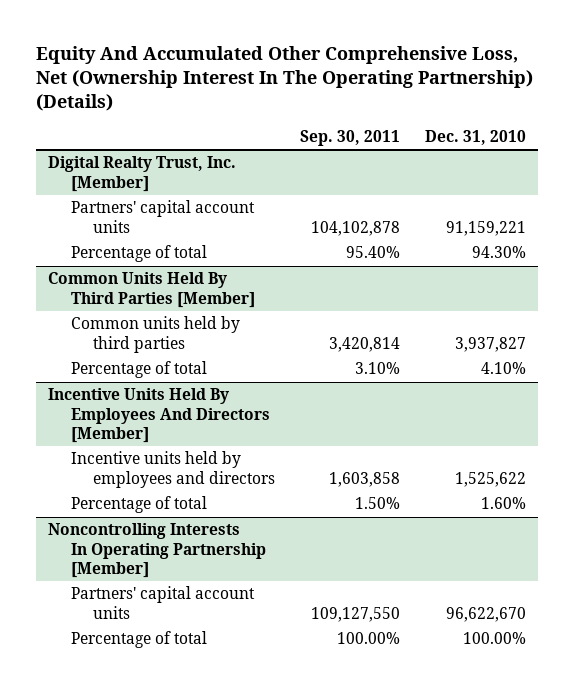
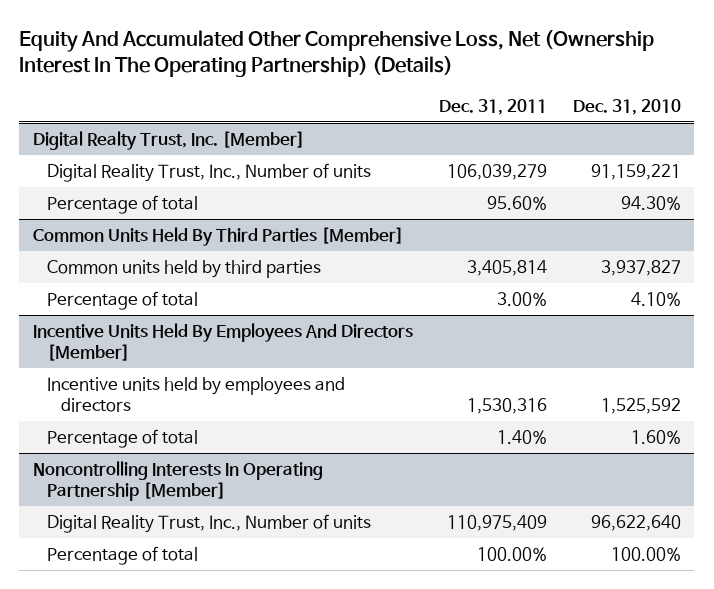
- | Sep. 30, 2011 | Dec. 31, 2010
+ | Dec. 31, 2011 | Dec. 31, 2010
@ Digital Realty Trust, Inc. [Member]
- Partners' capital account units | 104,102,878 | 91,159,221
+ Digital Reality Trust, Inc., Number of units | 106,039,279 | 91,159,221
@ Incentive Units Held By Employees And Directors [Member]
- Incentive units held by employees and directors | 1,603,858 | 1,525,622
+ Incentive units held by employees and directors | 1,530,316 | 1,525,592
@ Noncontrolling Interests In Operating Partnership [Member]
- Partners' capital account units | 109,127,550 | 96,622,670
+ Digital Reality Trust, Inc., Number of units | 110,975,409 | 96,622,640

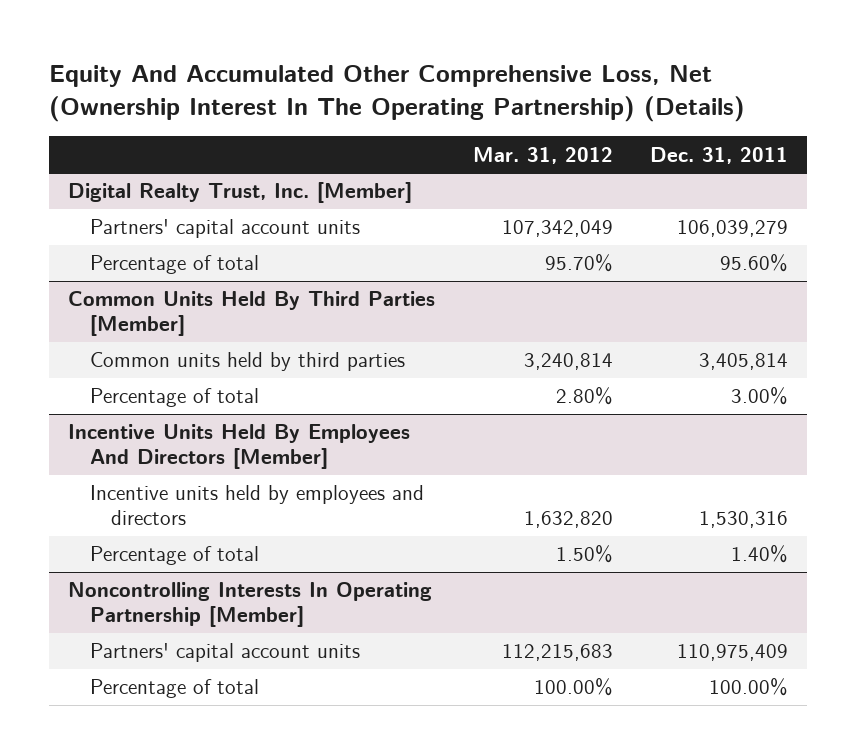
- | Dec. 31, 2011 | Dec. 31, 2010
+ | Mar. 31, 2012 | Dec. 31, 2011
@ Digital Realty Trust, Inc. [Member]
- Digital Reality Trust, Inc., Number of units | 106,039,279 | 91,159,221
+ Partners' capital account units | 107,342,049 | 106,039,279
@ Noncontrolling Interests In Operating Partnership [Member]
- Digital Reality Trust, Inc., Number of units | 110,975,409 | 96,622,640
+ Partners' capital account units | 112,215,683 | 110,975,409

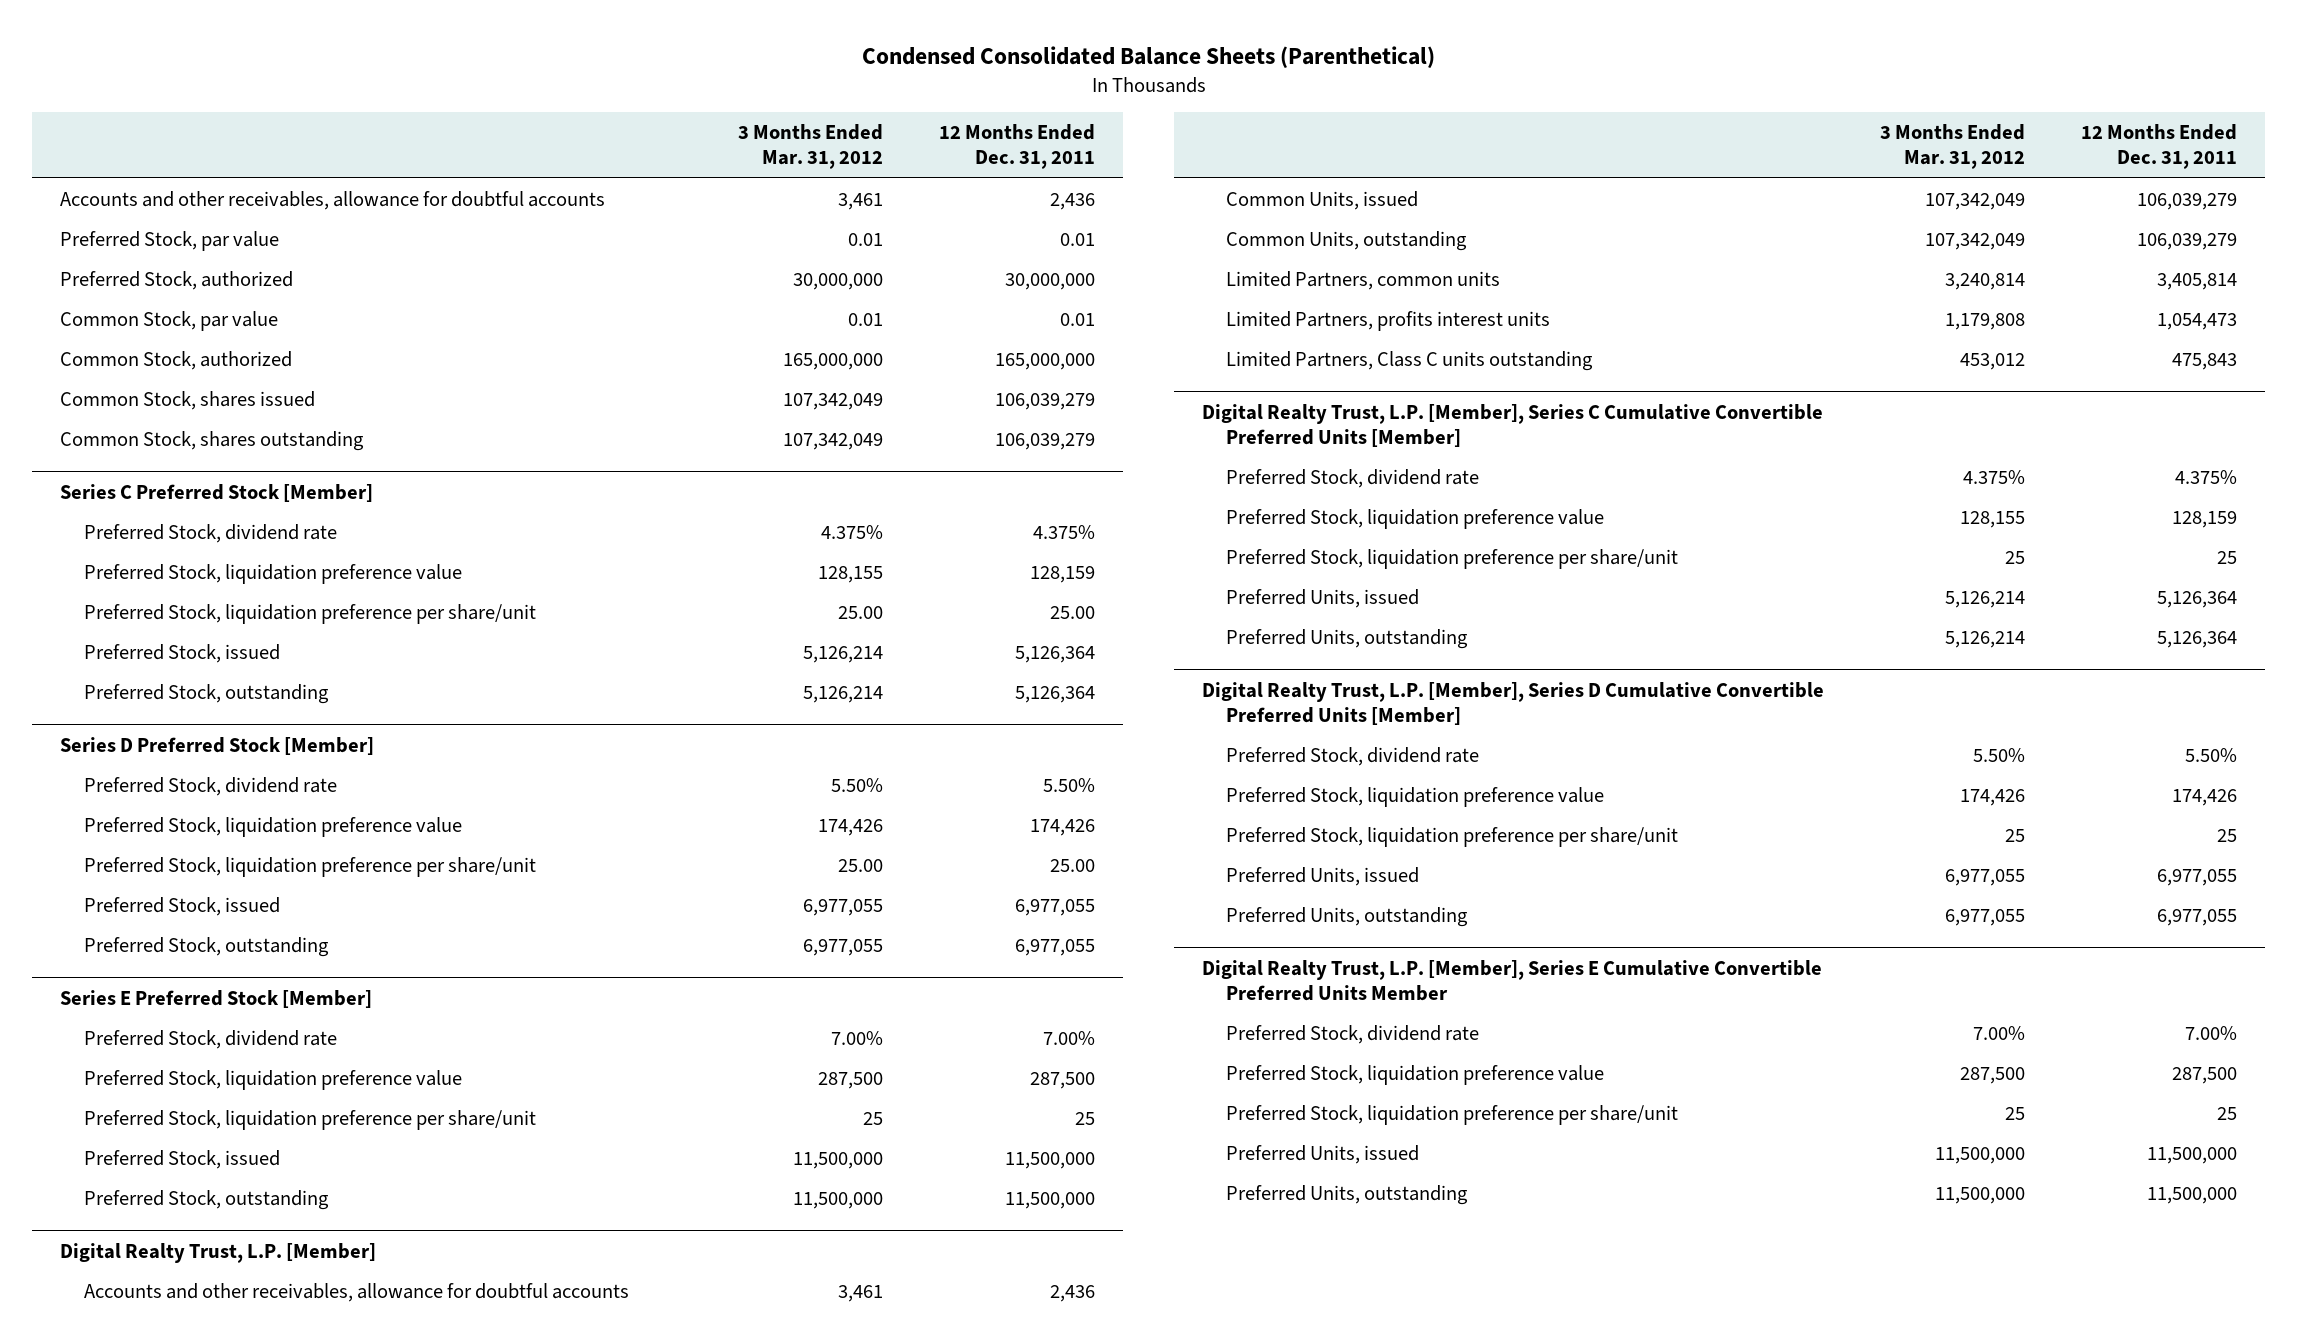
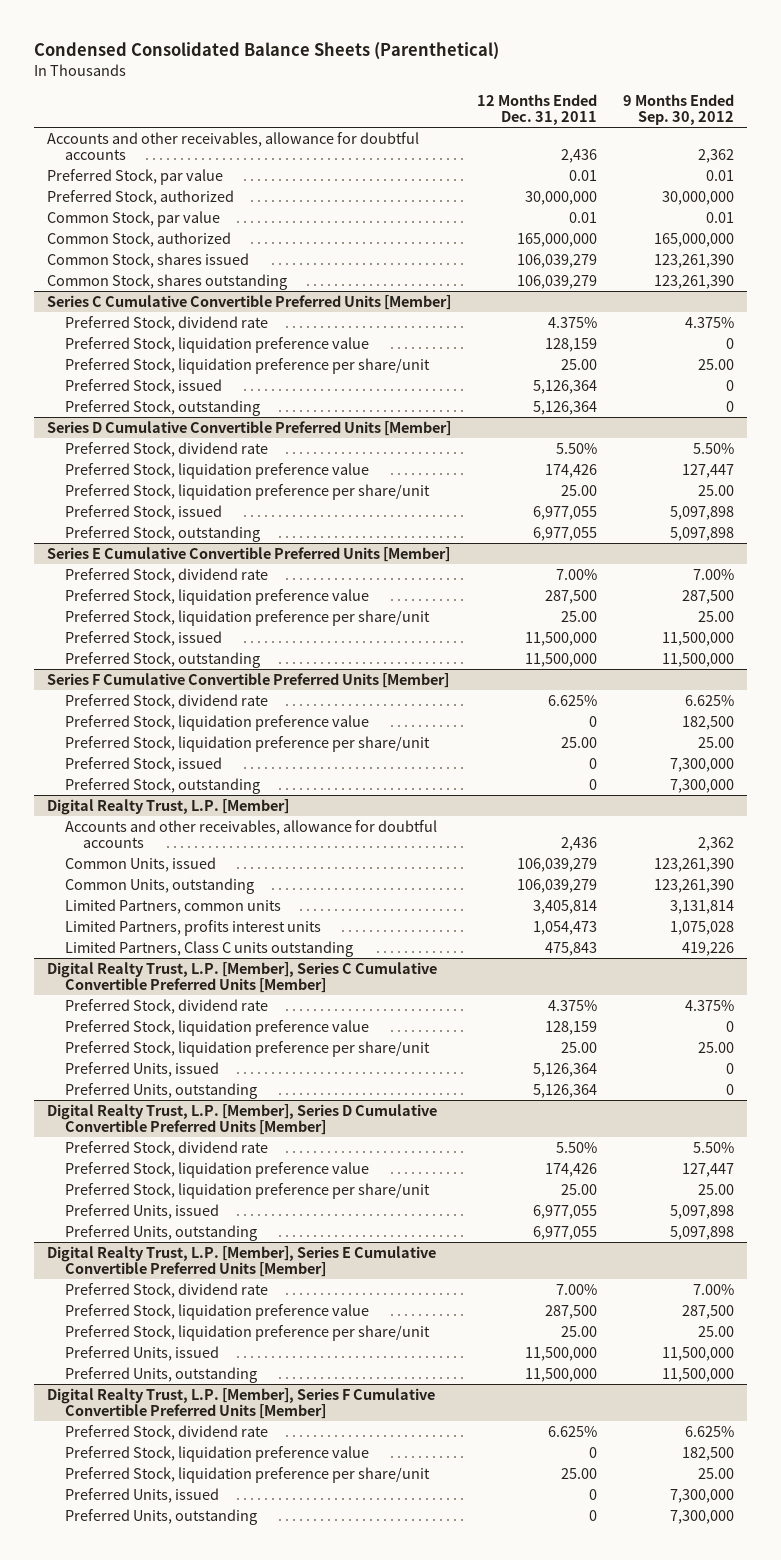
- | 3 Months Ended Mar. 31, 2012 | 12 Months Ended Dec. 31, 2011
+ | 12 Months Ended Dec. 31, 2011 | 9 Months Ended Sep. 30, 2012
- Series C Preferred Stock [Member]
+ Series C Cumulative Convertible Preferred Units [Member]
- Series D Preferred Stock [Member]
+ Series D Cumulative Convertible Preferred Units [Member]
- Series E Preferred Stock [Member]
+ Series E Cumulative Convertible Preferred Units [Member]
- Preferred Stock, liquidation preference per share/unit | 25 | 25
+ Preferred Stock, liquidation preference per share/unit | 25.00 | 25.00
+ Series F Cumulative Convertible Preferred Units [Member]
+ Preferred Stock, dividend rate | 6.625% | 6.625%
+ Preferred Stock, liquidation preference value | 0 | 182,500
+ Preferred Stock, liquidation preference per share/unit | 25.00 | 25.00
+ Preferred Stock, issued | 0 | 7,300,000
+ Preferred Stock, outstanding | 0 | 7,300,000
@ Digital Realty Trust, L.P. [Member], Series C Cumulative Convertible Preferred Units [Member]
- Preferred Stock, liquidation preference per share/unit | 25 | 25
+ Preferred Stock, liquidation preference per share/unit | 25.00 | 25.00
@ Digital Realty Trust, L.P. [Member], Series D Cumulative Convertible Preferred Units [Member]
- Preferred Stock, liquidation preference per share/unit | 25 | 25
+ Preferred Stock, liquidation preference per share/unit | 25.00 | 25.00
- Digital Realty Trust, L.P. [Member], Series E Cumulative Convertible Preferred Units Member
+ Digital Realty Trust, L.P. [Member], Series E Cumulative Convertible Preferred Units [Member]
- Preferred Stock, liquidation preference per share/unit | 25 | 25
+ Preferred Stock, liquidation preference per share/unit | 25.00 | 25.00
+ Digital Realty Trust, L.P. [Member], Series F Cumulative Convertible Preferred Units [Member]
+ Preferred Stock, dividend rate | 6.625% | 6.625%
+ Preferred Stock, liquidation preference value | 0 | 182,500
+ Preferred Stock, liquidation preference per share/unit | 25.00 | 25.00
+ Preferred Units, issued | 0 | 7,300,000
+ Preferred Units, outstanding | 0 | 7,300,000

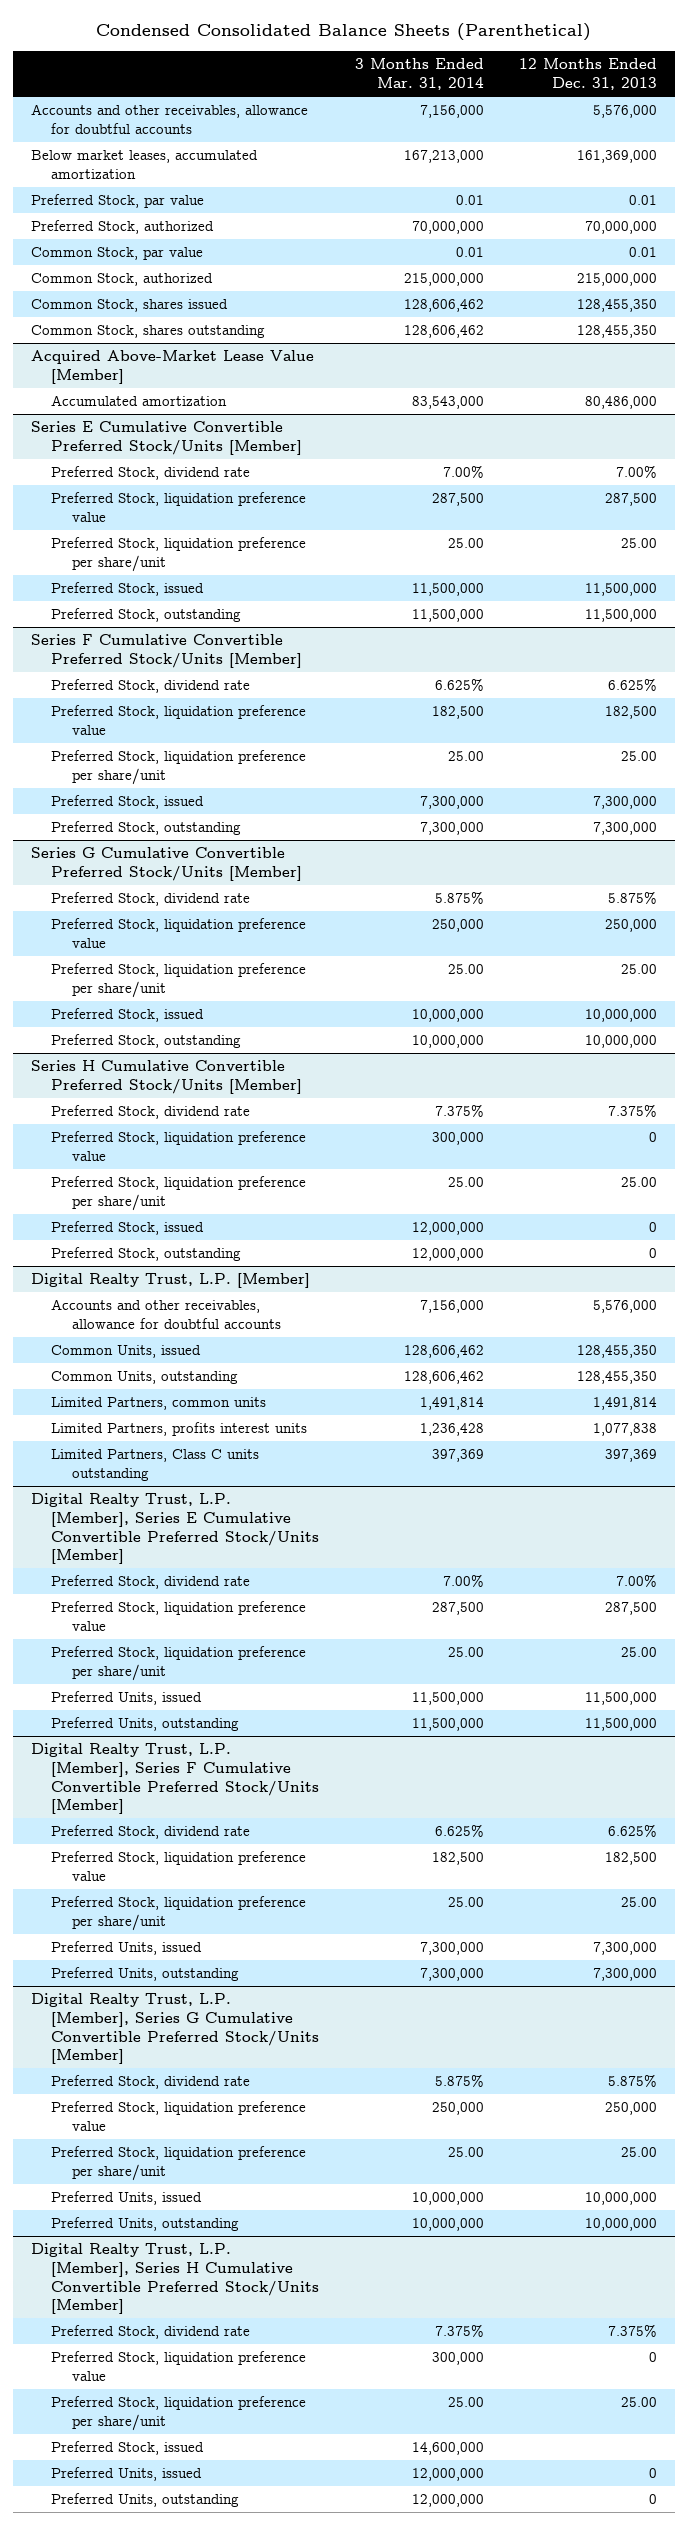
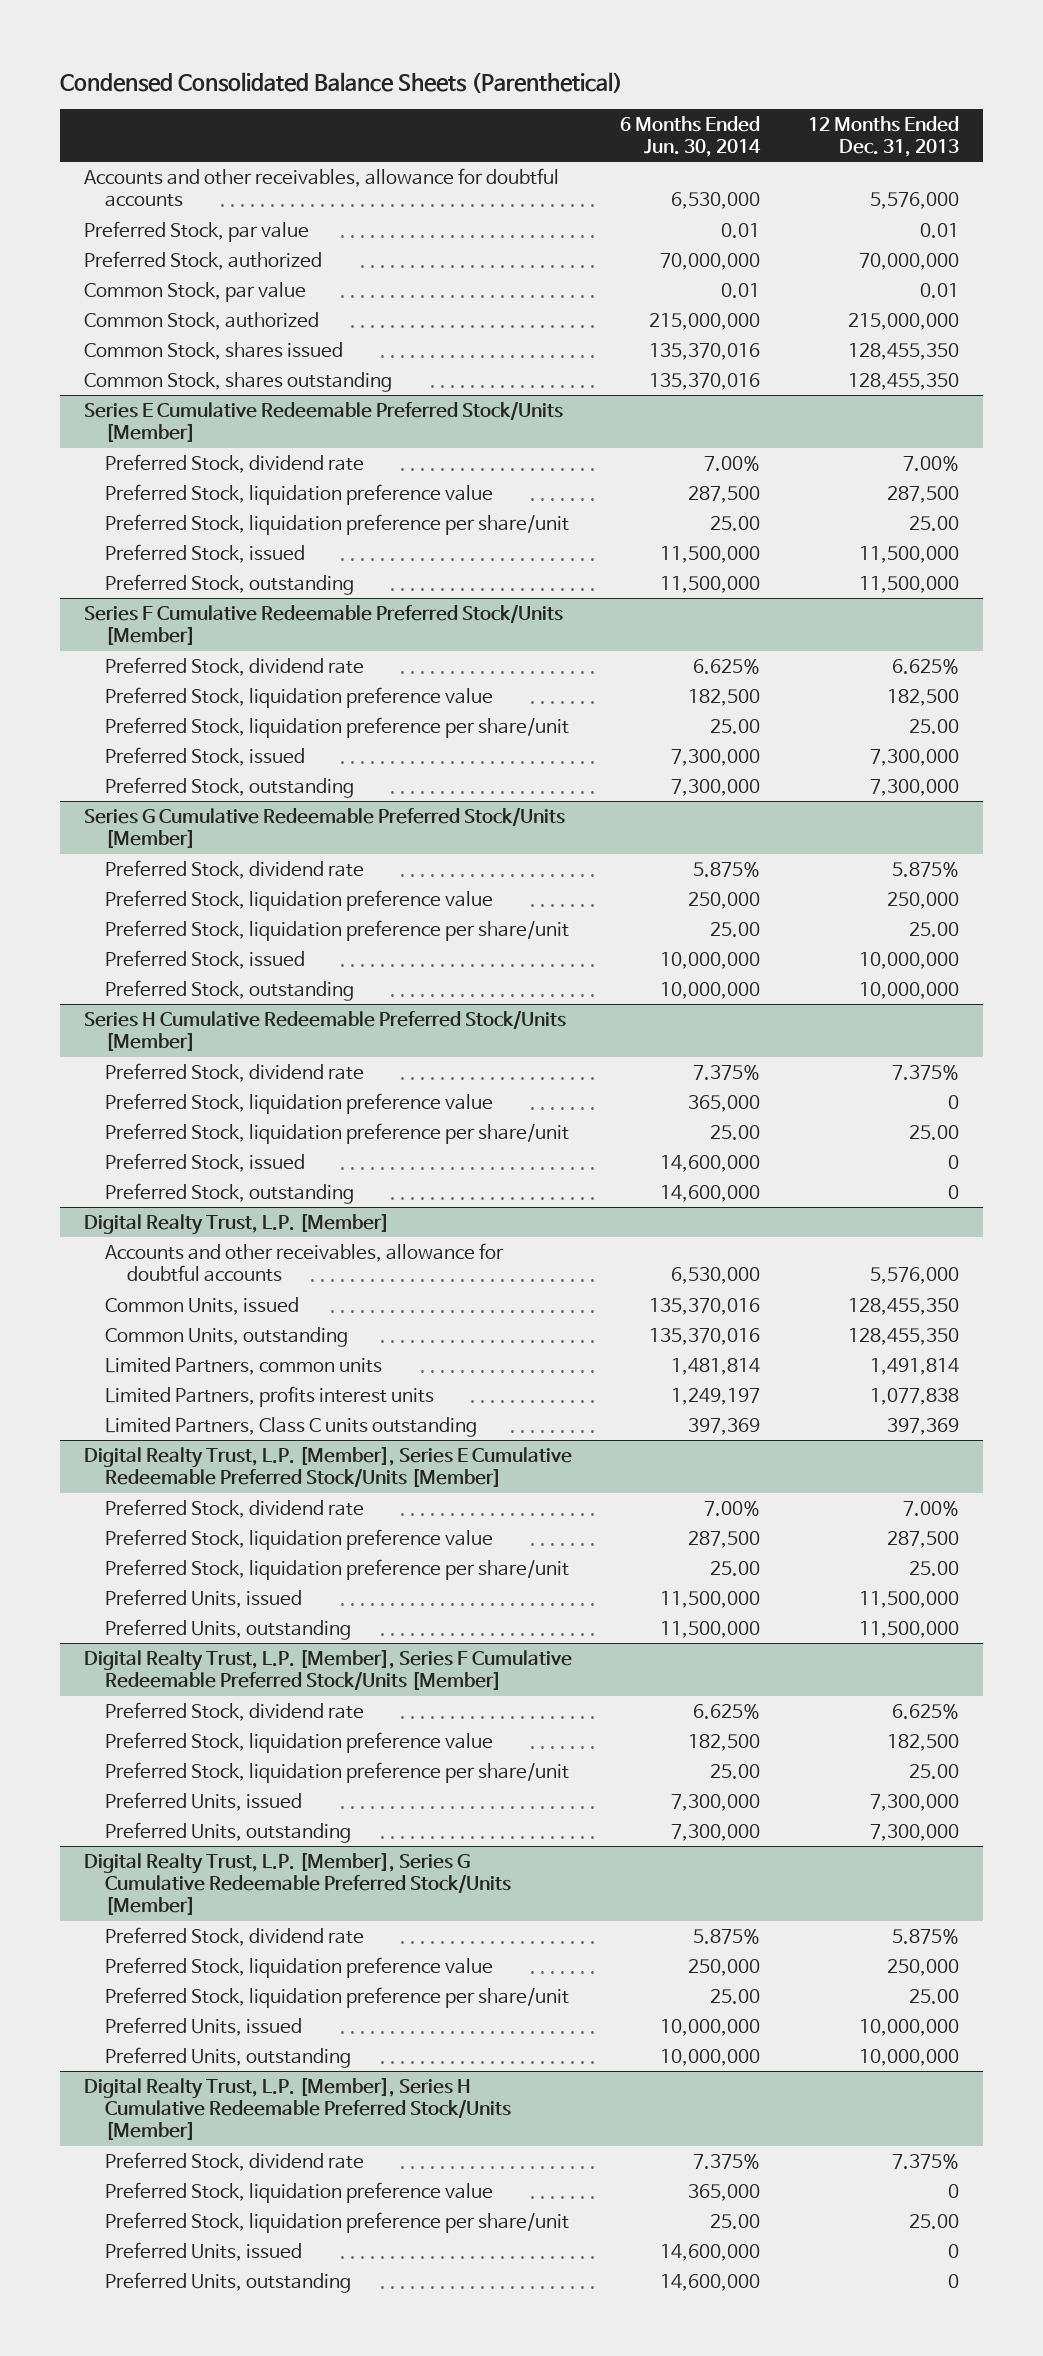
- | 3 Months Ended Mar. 31, 2014 | 12 Months Ended Dec. 31, 2013
+ | 6 Months Ended Jun. 30, 2014 | 12 Months Ended Dec. 31, 2013
- Below market leases, accumulated amortization | 167,213,000 | 161,369,000
- Acquired Above-Market Lease Value [Member]
- Accumulated amortization | 83,543,000 | 80,486,000
- Series E Cumulative Convertible Preferred Stock/Units [Member]
+ Series E Cumulative Redeemable Preferred Stock/Units [Member]
- Series F Cumulative Convertible Preferred Stock/Units [Member]
+ Series F Cumulative Redeemable Preferred Stock/Units [Member]
- Series G Cumulative Convertible Preferred Stock/Units [Member]
+ Series G Cumulative Redeemable Preferred Stock/Units [Member]
- Series H Cumulative Convertible Preferred Stock/Units [Member]
+ Series H Cumulative Redeemable Preferred Stock/Units [Member]
- Digital Realty Trust, L.P. [Member], Series E Cumulative Convertible Preferred Stock/Units [Member]
+ Digital Realty Trust, L.P. [Member], Series E Cumulative Redeemable Preferred Stock/Units [Member]
- Digital Realty Trust, L.P. [Member], Series F Cumulative Convertible Preferred Stock/Units [Member]
+ Digital Realty Trust, L.P. [Member], Series F Cumulative Redeemable Preferred Stock/Units [Member]
- Digital Realty Trust, L.P. [Member], Series G Cumulative Convertible Preferred Stock/Units [Member]
+ Digital Realty Trust, L.P. [Member], Series G Cumulative Redeemable Preferred Stock/Units [Member]
- Digital Realty Trust, L.P. [Member], Series H Cumulative Convertible Preferred Stock/Units [Member]
+ Digital Realty Trust, L.P. [Member], Series H Cumulative Redeemable Preferred Stock/Units [Member]
- Preferred Stock, issued | 14,600,000 |

